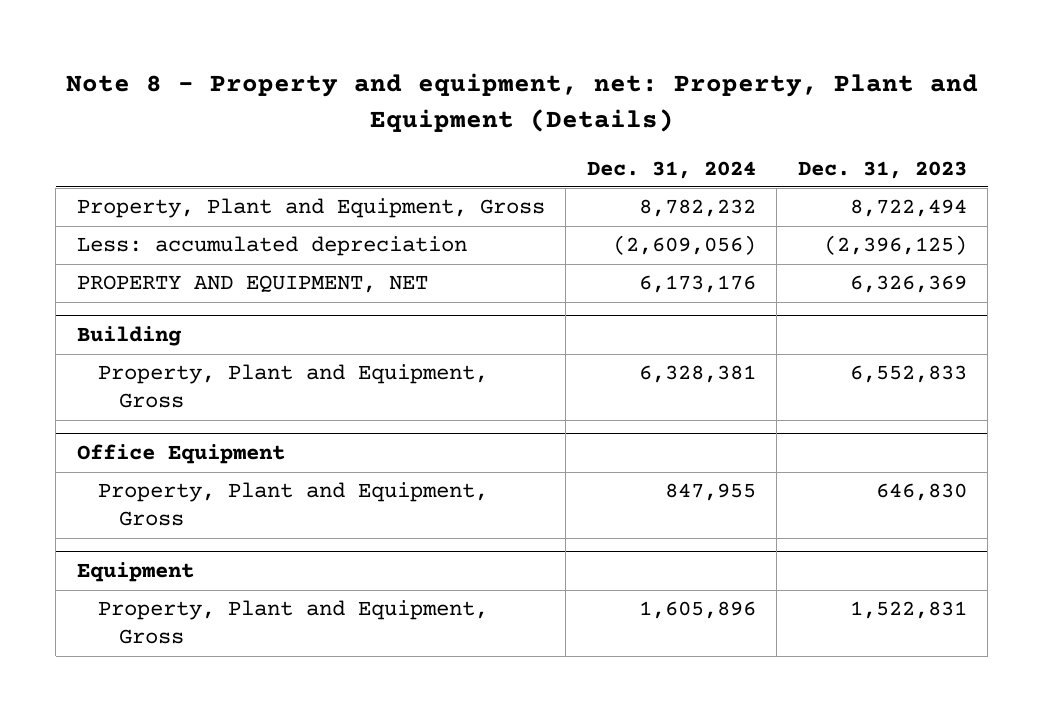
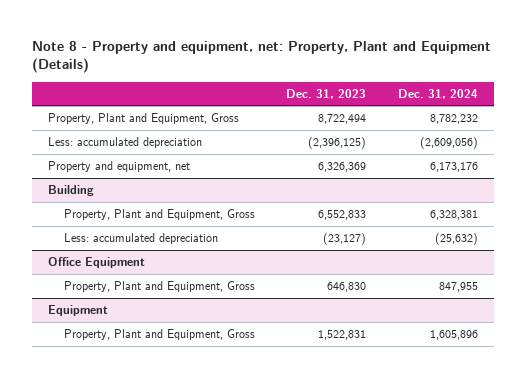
- | Dec. 31, 2024 | Dec. 31, 2023
+ | Dec. 31, 2023 | Dec. 31, 2024
- PROPERTY AND EQUIPMENT, NET | 6,173,176 | 6,326,369
+ Property and equipment, net | 6,326,369 | 6,173,176
@ Building
+ Less: accumulated depreciation | (23,127) | (25,632)

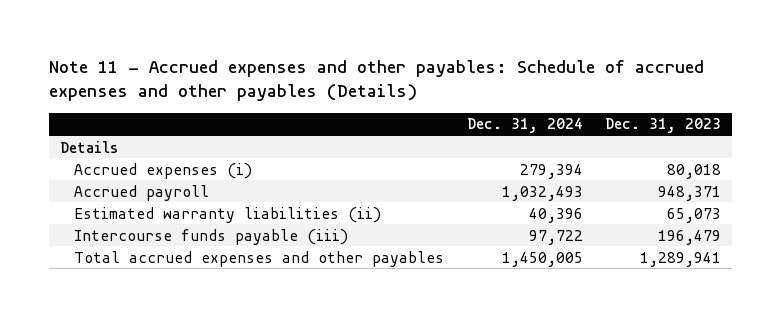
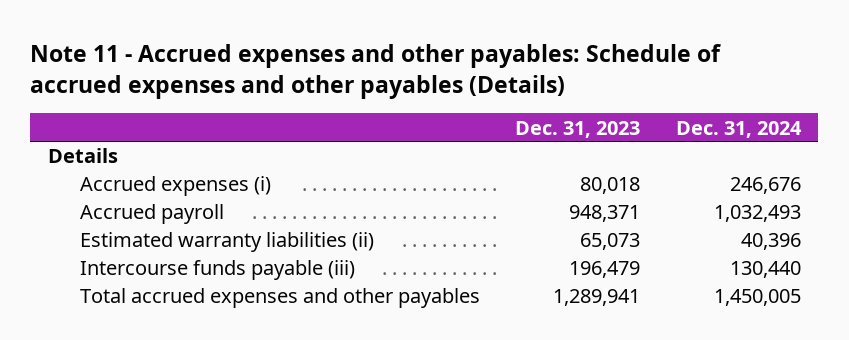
- | Dec. 31, 2024 | Dec. 31, 2023
+ | Dec. 31, 2023 | Dec. 31, 2024
- Accrued expenses (i) | 279,394 | 80,018
+ Accrued expenses (i) | 80,018 | 246,676
- Intercourse funds payable (iii) | 97,722 | 196,479
+ Intercourse funds payable (iii) | 196,479 | 130,440

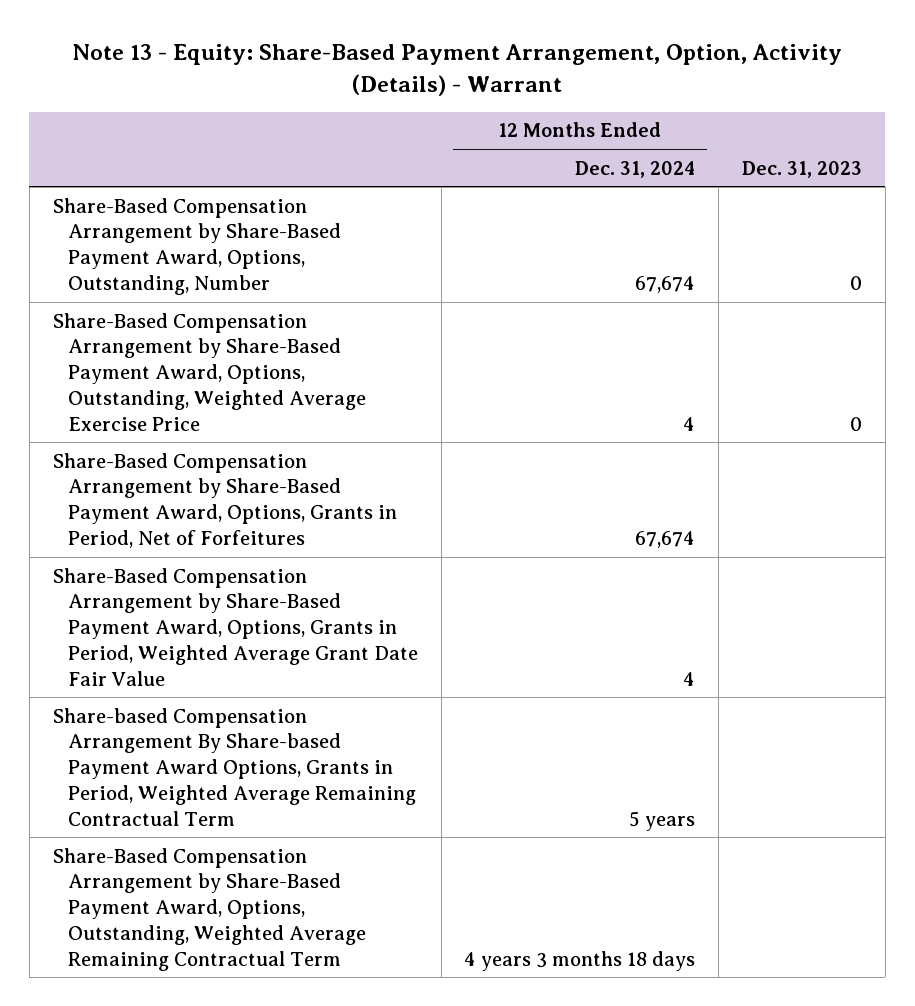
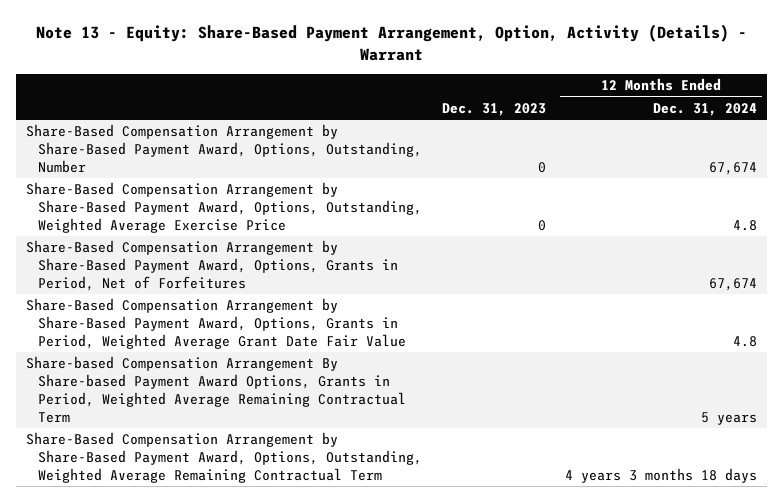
- | 12 Months Ended Dec. 31, 2024 | Dec. 31, 2023
+ | Dec. 31, 2023 | 12 Months Ended Dec. 31, 2024
- Share-Based Compensation Arrangement by Share-Based Payment Award, Options, Outstanding, Weighted Average Exercise Price | 4 | 0
+ Share-Based Compensation Arrangement by Share-Based Payment Award, Options, Outstanding, Weighted Average Exercise Price | 0 | 4.8
- Share-Based Compensation Arrangement by Share-Based Payment Award, Options, Grants in Period, Weighted Average Grant Date Fair Value | 4 |
+ Share-Based Compensation Arrangement by Share-Based Payment Award, Options, Grants in Period, Weighted Average Grant Date Fair Value | | 4.8

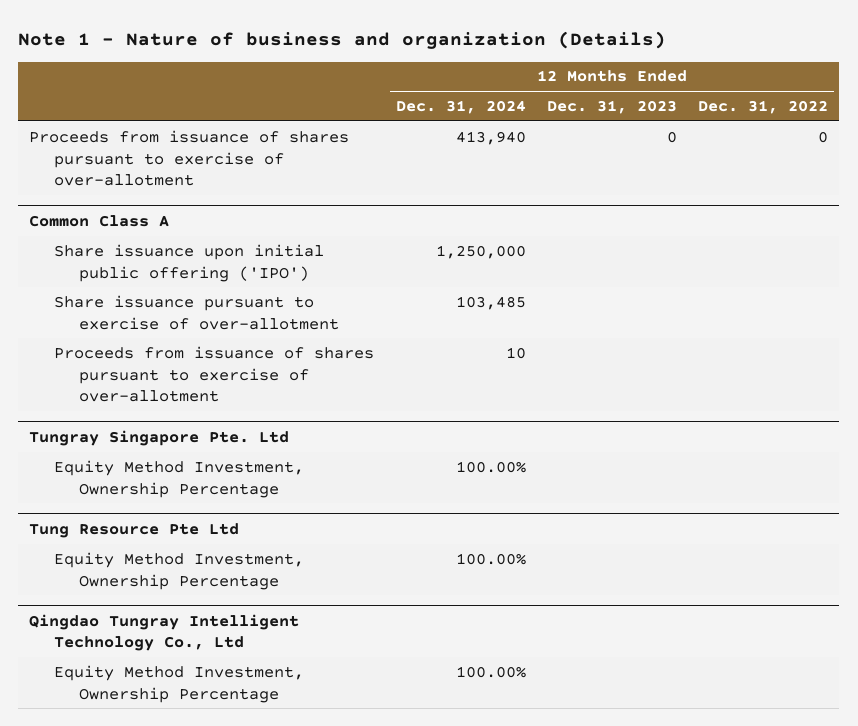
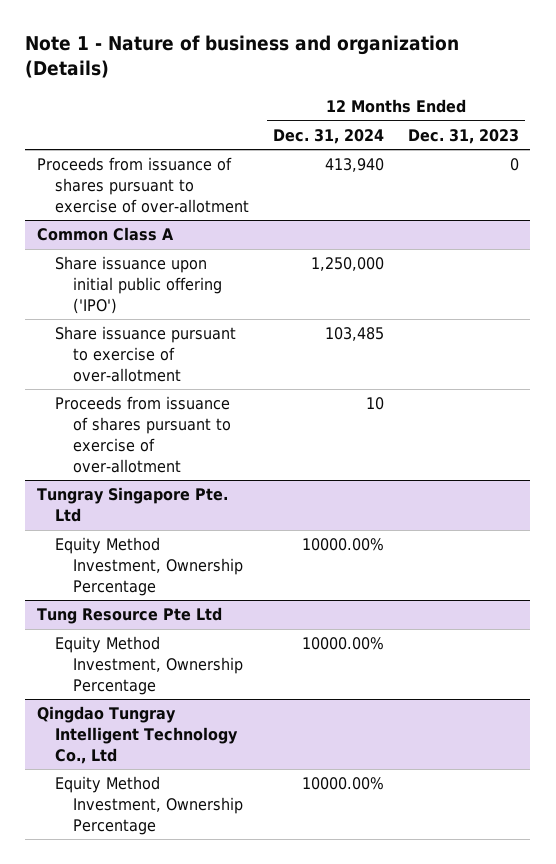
- | 12 Months Ended Dec. 31, 2024 | 12 Months Ended Dec. 31, 2023 | 12 Months Ended Dec. 31, 2022
+ | 12 Months Ended Dec. 31, 2024 | 12 Months Ended Dec. 31, 2023
@ Tungray Singapore Pte. Ltd
- Equity Method Investment, Ownership Percentage | 100.00% | |
+ Equity Method Investment, Ownership Percentage | 10000.00% |
@ Tung Resource Pte Ltd
- Equity Method Investment, Ownership Percentage | 100.00% | |
+ Equity Method Investment, Ownership Percentage | 10000.00% |
@ Qingdao Tungray Intelligent Technology Co., Ltd
- Equity Method Investment, Ownership Percentage | 100.00% | |
+ Equity Method Investment, Ownership Percentage | 10000.00% |

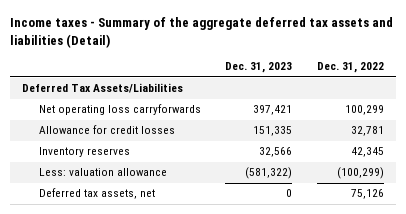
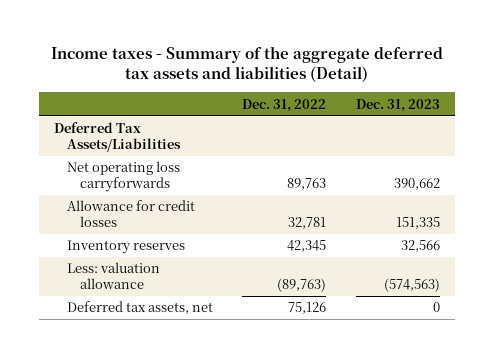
- | Dec. 31, 2023 | Dec. 31, 2022
+ | Dec. 31, 2022 | Dec. 31, 2023
- Net operating loss carryforwards | 397,421 | 100,299
+ Net operating loss carryforwards | 89,763 | 390,662
- Less: valuation allowance | (581,322) | (100,299)
+ Less: valuation allowance | (89,763) | (574,563)

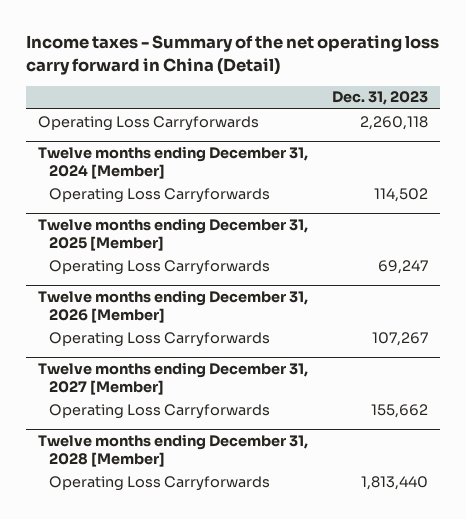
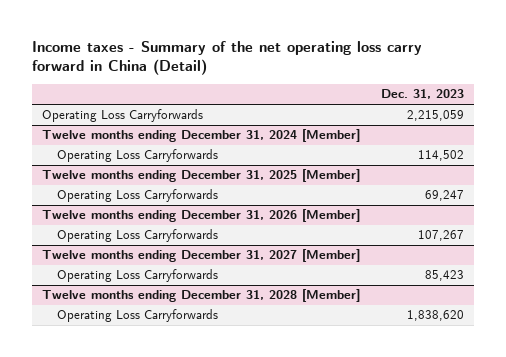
- Operating Loss Carryforwards | 2,260,118
+ Operating Loss Carryforwards | 2,215,059
@ Twelve months ending December 31, 2027 [Member]
- Operating Loss Carryforwards | 155,662
+ Operating Loss Carryforwards | 85,423
@ Twelve months ending December 31, 2028 [Member]
- Operating Loss Carryforwards | 1,813,440
+ Operating Loss Carryforwards | 1,838,620

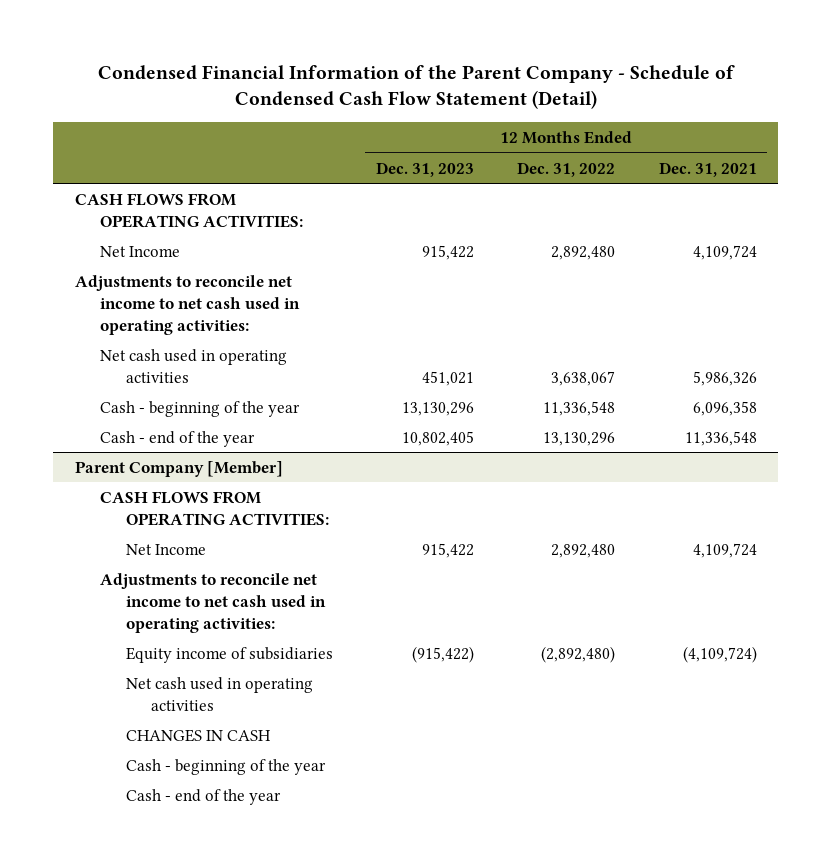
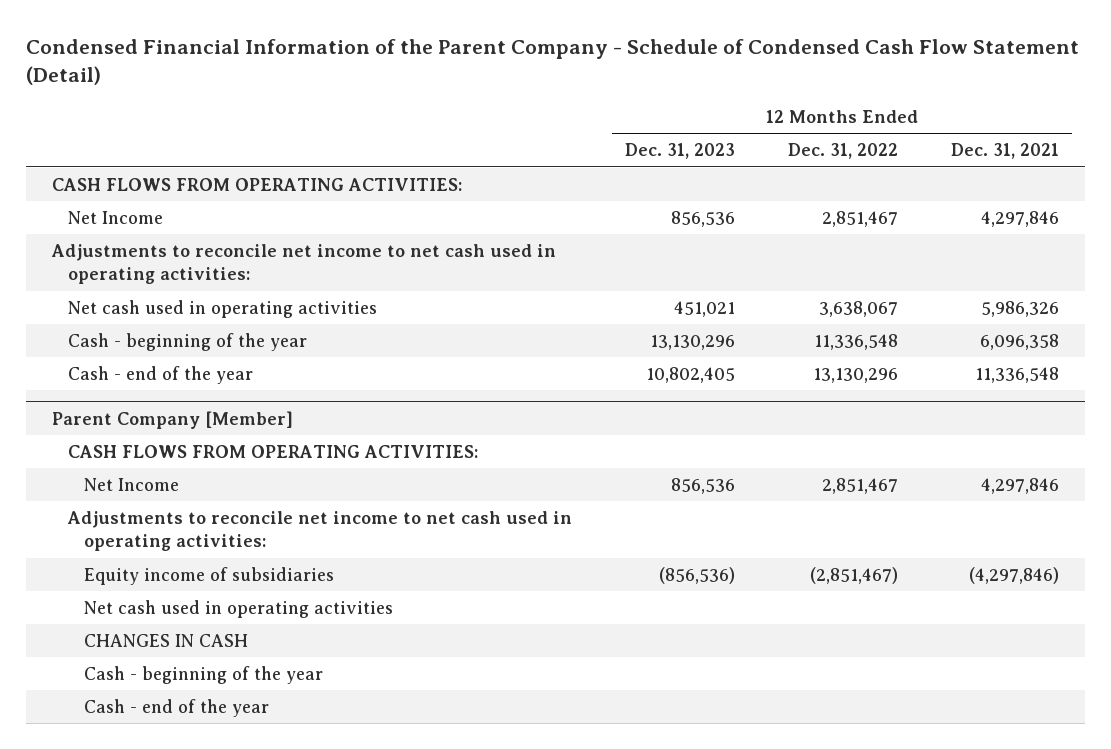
- Net Income | 915,422 | 2,892,480 | 4,109,724
+ Net Income | 856,536 | 2,851,467 | 4,297,846
@ Parent Company [Member]
- Net Income | 915,422 | 2,892,480 | 4,109,724
+ Net Income | 856,536 | 2,851,467 | 4,297,846
- Equity income of subsidiaries | (915,422) | (2,892,480) | (4,109,724)
+ Equity income of subsidiaries | (856,536) | (2,851,467) | (4,297,846)

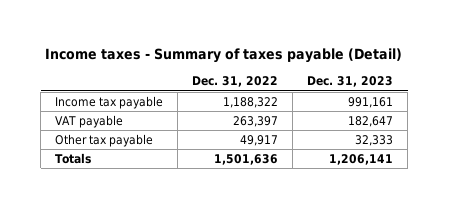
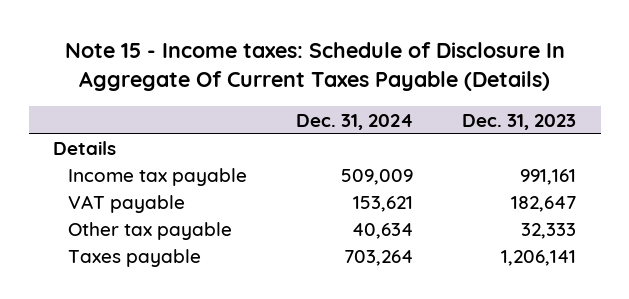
- Income taxes - Summary of taxes payable (Detail)
+ Note 15 - Income taxes: Schedule of Disclosure In Aggregate Of Current Taxes Payable (Details)
- | Dec. 31, 2022 | Dec. 31, 2023
+ | Dec. 31, 2024 | Dec. 31, 2023
+ Details
- Totals | 1,501,636 | 1,206,141
+ Taxes payable | 703,264 | 1,206,141

